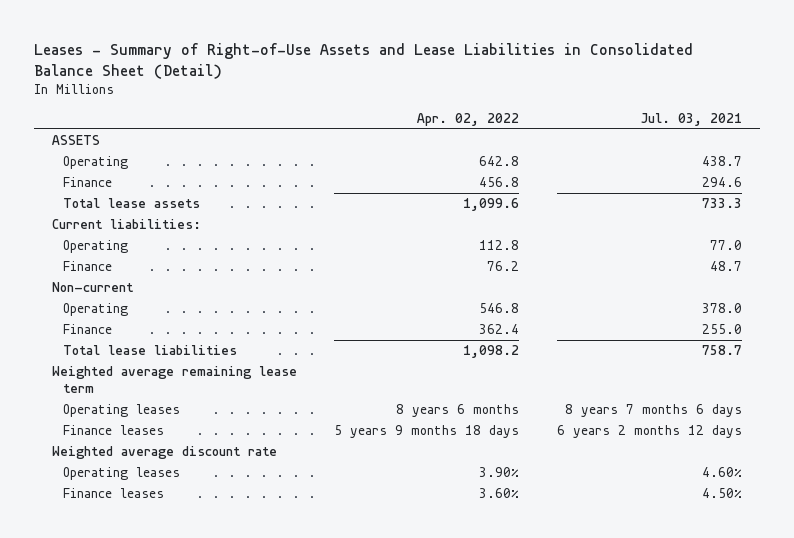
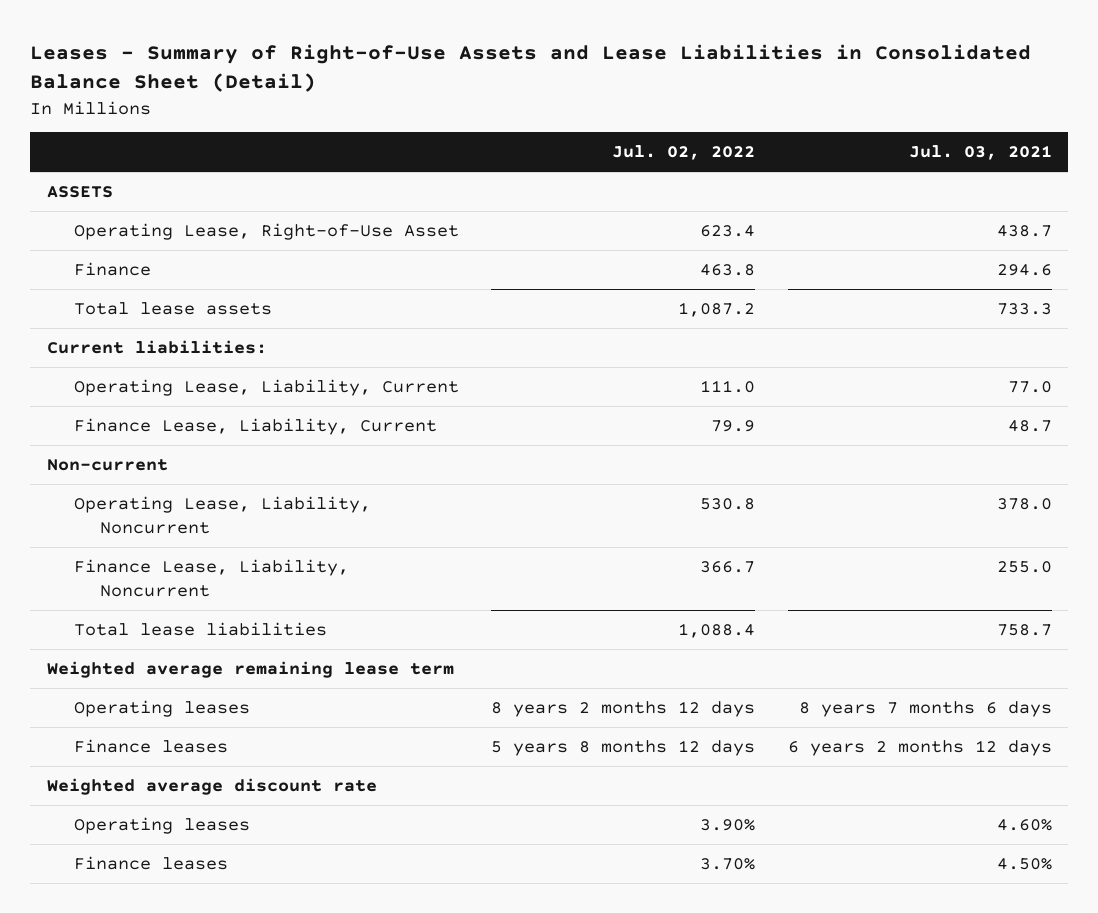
- | Apr. 02, 2022 | Jul. 03, 2021
+ | Jul. 02, 2022 | Jul. 03, 2021
- Operating | 642.8 | 438.7
+ Operating Lease, Right-of-Use Asset | 623.4 | 438.7
- Operating | 112.8 | 77.0
- Finance | 76.2 | 48.7
+ Operating Lease, Liability, Current | 111.0 | 77.0
+ Finance Lease, Liability, Current | 79.9 | 48.7
- Operating | 546.8 | 378.0
- Finance | 362.4 | 255.0
+ Operating Lease, Liability, Noncurrent | 530.8 | 378.0
+ Finance Lease, Liability, Noncurrent | 366.7 | 255.0

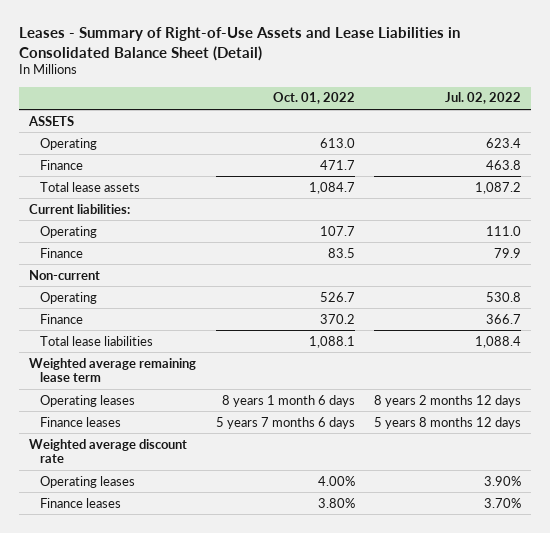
- | Jul. 02, 2022 | Jul. 03, 2021
+ | Oct. 01, 2022 | Jul. 02, 2022
- Operating Lease, Right-of-Use Asset | 623.4 | 438.7
+ Operating | 613.0 | 623.4
- Operating Lease, Liability, Current | 111.0 | 77.0
- Finance Lease, Liability, Current | 79.9 | 48.7
+ Operating | 107.7 | 111.0
+ Finance | 83.5 | 79.9
- Operating Lease, Liability, Noncurrent | 530.8 | 378.0
- Finance Lease, Liability, Noncurrent | 366.7 | 255.0
+ Operating | 526.7 | 530.8
+ Finance | 370.2 | 366.7

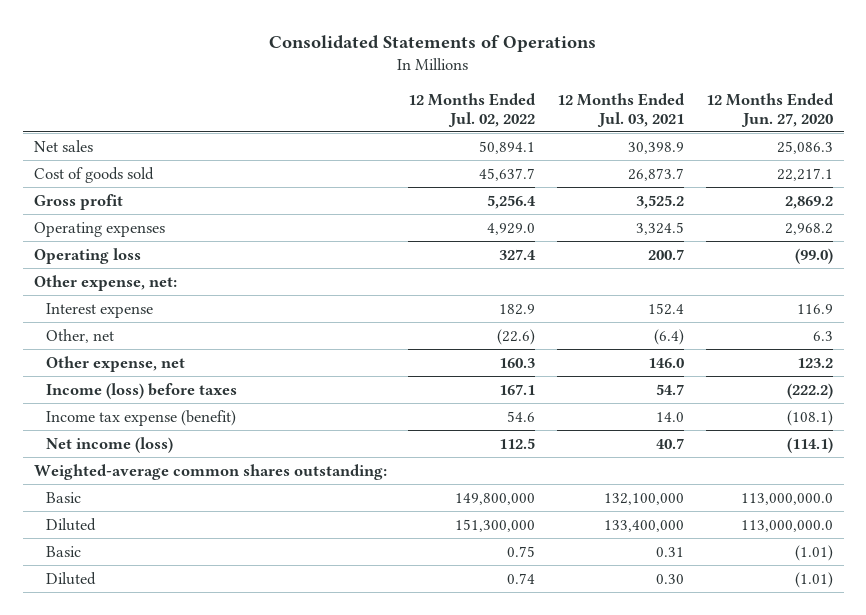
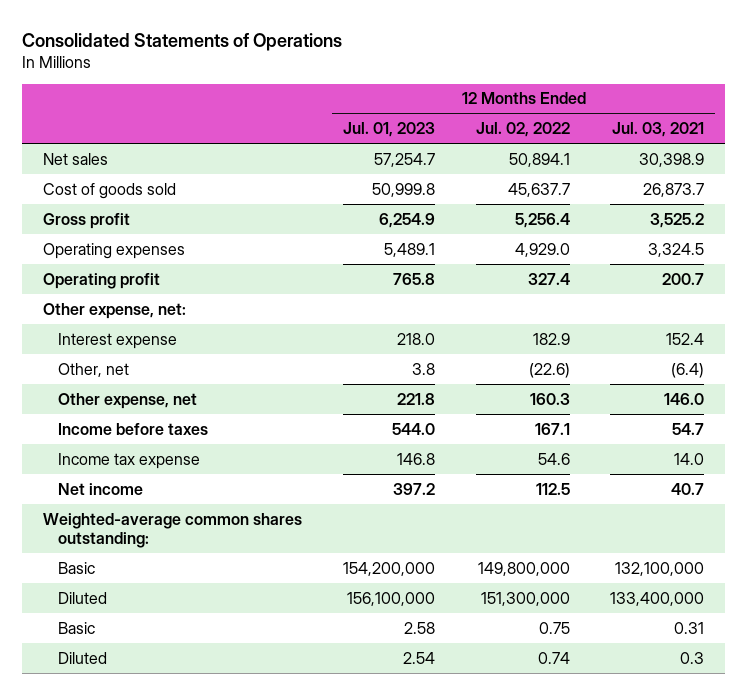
- | 12 Months Ended Jul. 02, 2022 | 12 Months Ended Jul. 03, 2021 | 12 Months Ended Jun. 27, 2020
+ | 12 Months Ended Jul. 01, 2023 | 12 Months Ended Jul. 02, 2022 | 12 Months Ended Jul. 03, 2021
- Operating loss | 327.4 | 200.7 | (99.0)
+ Operating profit | 765.8 | 327.4 | 200.7
- Income (loss) before taxes | 167.1 | 54.7 | (222.2)
- Income tax expense (benefit) | 54.6 | 14.0 | (108.1)
- Net income (loss) | 112.5 | 40.7 | (114.1)
+ Income before taxes | 544.0 | 167.1 | 54.7
+ Income tax expense | 146.8 | 54.6 | 14.0
+ Net income | 397.2 | 112.5 | 40.7
- Diluted | 0.74 | 0.30 | (1.01)
+ Diluted | 2.54 | 0.74 | 0.3

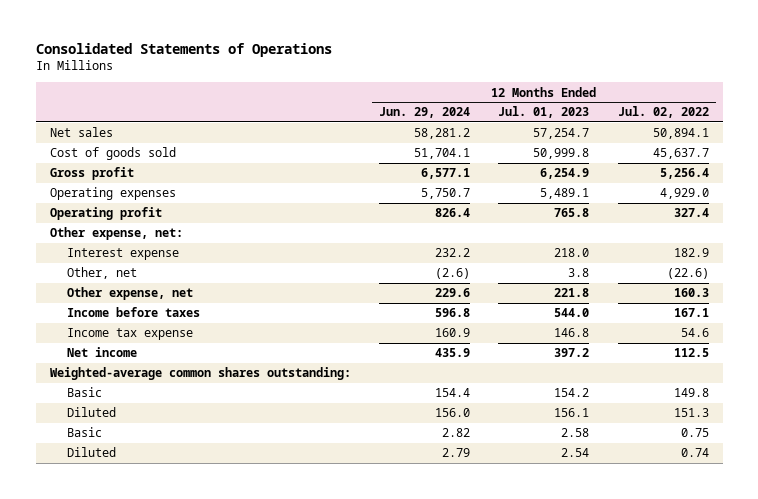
- | 12 Months Ended Jul. 01, 2023 | 12 Months Ended Jul. 02, 2022 | 12 Months Ended Jul. 03, 2021
+ | 12 Months Ended Jun. 29, 2024 | 12 Months Ended Jul. 01, 2023 | 12 Months Ended Jul. 02, 2022
- Basic | 154,200,000 | 149,800,000 | 132,100,000
- Diluted | 156,100,000 | 151,300,000 | 133,400,000
+ Basic | 154.4 | 154.2 | 149.8
+ Diluted | 156.0 | 156.1 | 151.3

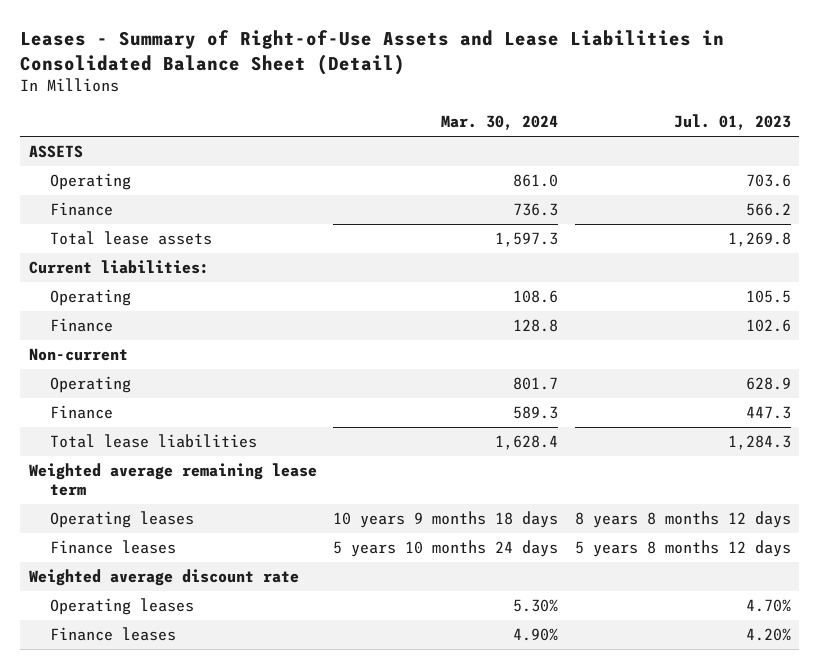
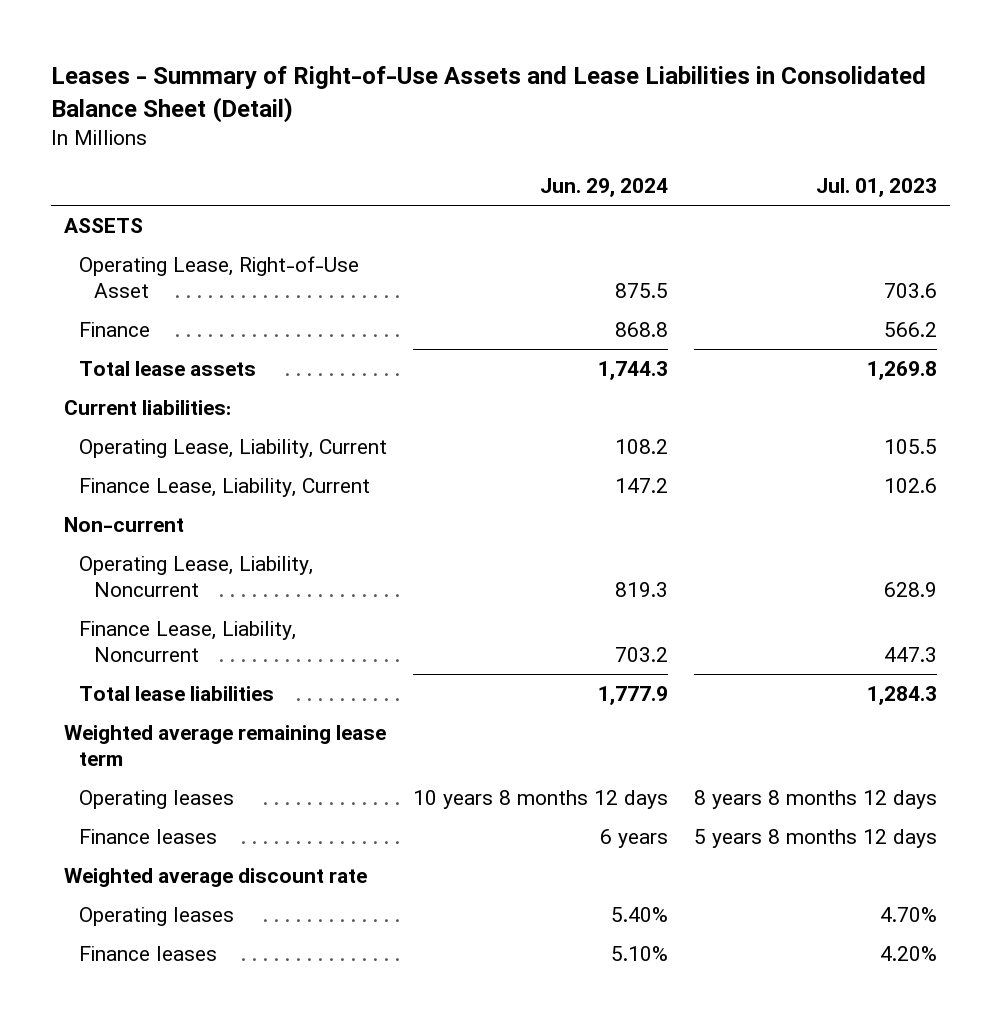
- | Mar. 30, 2024 | Jul. 01, 2023
+ | Jun. 29, 2024 | Jul. 01, 2023
- Operating | 861.0 | 703.6
+ Operating Lease, Right-of-Use Asset | 875.5 | 703.6
- Operating | 108.6 | 105.5
- Finance | 128.8 | 102.6
+ Operating Lease, Liability, Current | 108.2 | 105.5
+ Finance Lease, Liability, Current | 147.2 | 102.6
- Operating | 801.7 | 628.9
- Finance | 589.3 | 447.3
+ Operating Lease, Liability, Noncurrent | 819.3 | 628.9
+ Finance Lease, Liability, Noncurrent | 703.2 | 447.3

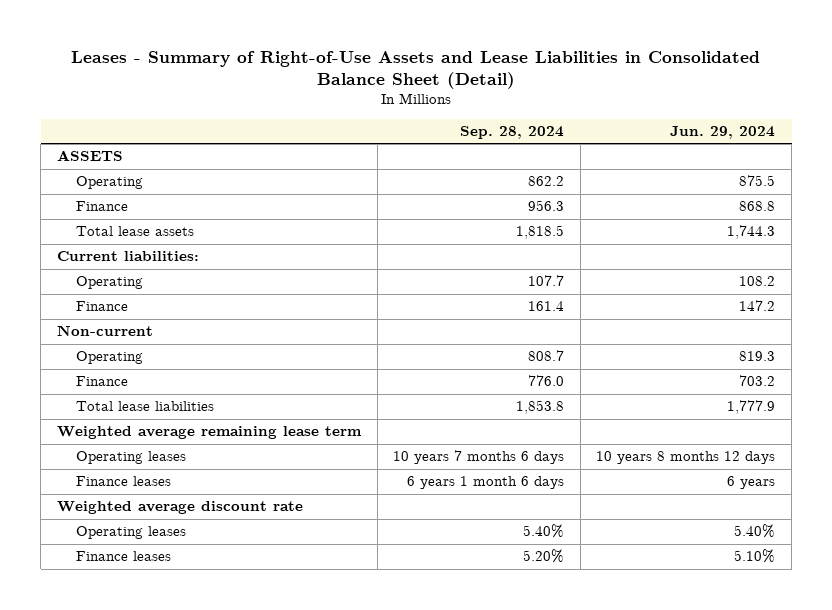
- | Jun. 29, 2024 | Jul. 01, 2023
+ | Sep. 28, 2024 | Jun. 29, 2024
- Operating Lease, Right-of-Use Asset | 875.5 | 703.6
+ Operating | 862.2 | 875.5
- Operating Lease, Liability, Current | 108.2 | 105.5
- Finance Lease, Liability, Current | 147.2 | 102.6
+ Operating | 107.7 | 108.2
+ Finance | 161.4 | 147.2
- Operating Lease, Liability, Noncurrent | 819.3 | 628.9
- Finance Lease, Liability, Noncurrent | 703.2 | 447.3
+ Operating | 808.7 | 819.3
+ Finance | 776.0 | 703.2

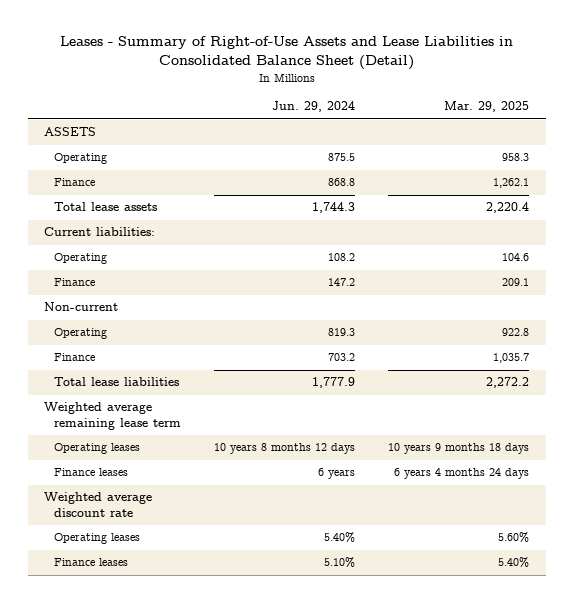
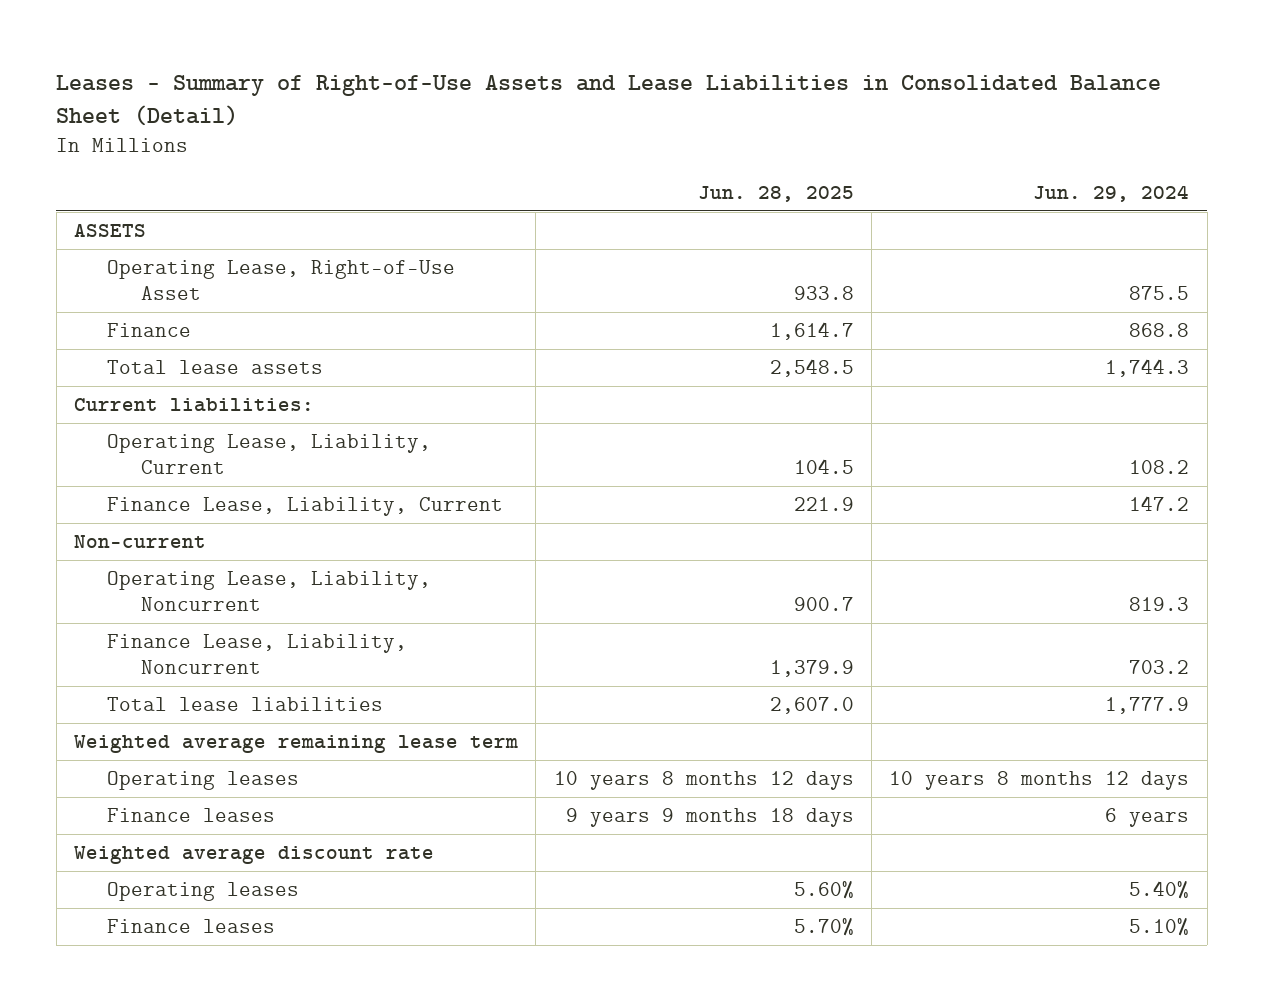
- | Jun. 29, 2024 | Mar. 29, 2025
+ | Jun. 28, 2025 | Jun. 29, 2024
- Operating | 875.5 | 958.3
+ Operating Lease, Right-of-Use Asset | 933.8 | 875.5
- Operating | 108.2 | 104.6
- Finance | 147.2 | 209.1
+ Operating Lease, Liability, Current | 104.5 | 108.2
+ Finance Lease, Liability, Current | 221.9 | 147.2
- Operating | 819.3 | 922.8
- Finance | 703.2 | 1,035.7
+ Operating Lease, Liability, Noncurrent | 900.7 | 819.3
+ Finance Lease, Liability, Noncurrent | 1,379.9 | 703.2

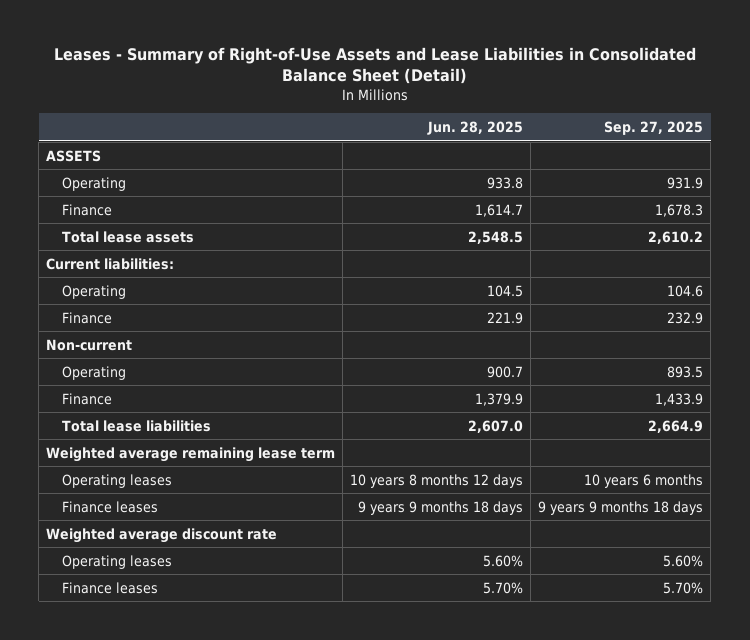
- | Jun. 28, 2025 | Jun. 29, 2024
+ | Jun. 28, 2025 | Sep. 27, 2025
- Operating Lease, Right-of-Use Asset | 933.8 | 875.5
+ Operating | 933.8 | 931.9
- Operating Lease, Liability, Current | 104.5 | 108.2
- Finance Lease, Liability, Current | 221.9 | 147.2
+ Operating | 104.5 | 104.6
+ Finance | 221.9 | 232.9
- Operating Lease, Liability, Noncurrent | 900.7 | 819.3
- Finance Lease, Liability, Noncurrent | 1,379.9 | 703.2
+ Operating | 900.7 | 893.5
+ Finance | 1,379.9 | 1,433.9

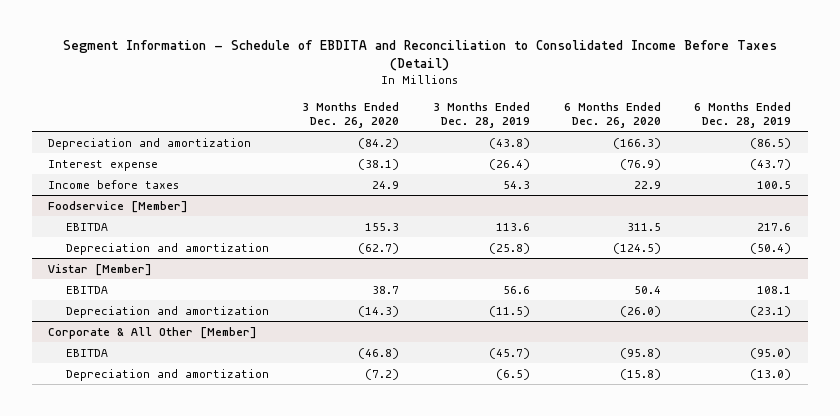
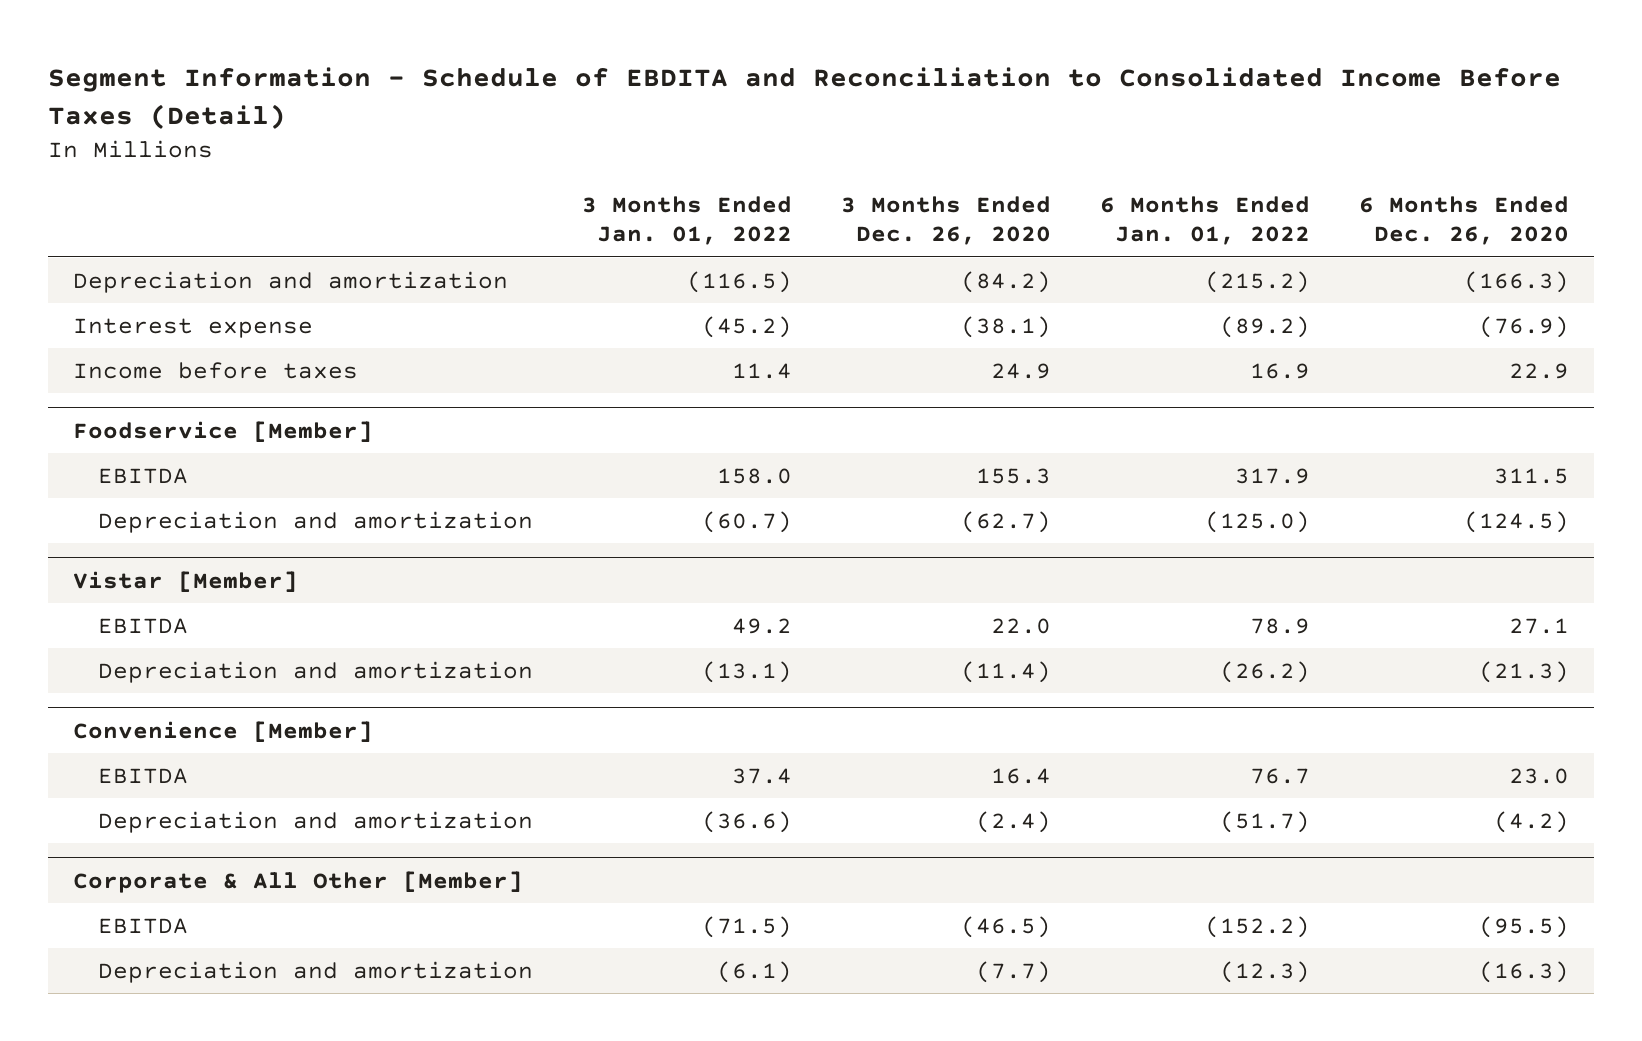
- | 3 Months Ended Dec. 26, 2020 | 3 Months Ended Dec. 28, 2019 | 6 Months Ended Dec. 26, 2020 | 6 Months Ended Dec. 28, 2019
+ | 3 Months Ended Jan. 01, 2022 | 3 Months Ended Dec. 26, 2020 | 6 Months Ended Jan. 01, 2022 | 6 Months Ended Dec. 26, 2020
@ Vistar [Member]
- EBITDA | 38.7 | 56.6 | 50.4 | 108.1
- Depreciation and amortization | (14.3) | (11.5) | (26.0) | (23.1)
+ EBITDA | 49.2 | 22.0 | 78.9 | 27.1
+ Depreciation and amortization | (13.1) | (11.4) | (26.2) | (21.3)
+ Convenience [Member]
+ EBITDA | 37.4 | 16.4 | 76.7 | 23.0
+ Depreciation and amortization | (36.6) | (2.4) | (51.7) | (4.2)
@ Corporate & All Other [Member]
- EBITDA | (46.8) | (45.7) | (95.8) | (95.0)
- Depreciation and amortization | (7.2) | (6.5) | (15.8) | (13.0)
+ EBITDA | (71.5) | (46.5) | (152.2) | (95.5)
+ Depreciation and amortization | (6.1) | (7.7) | (12.3) | (16.3)

